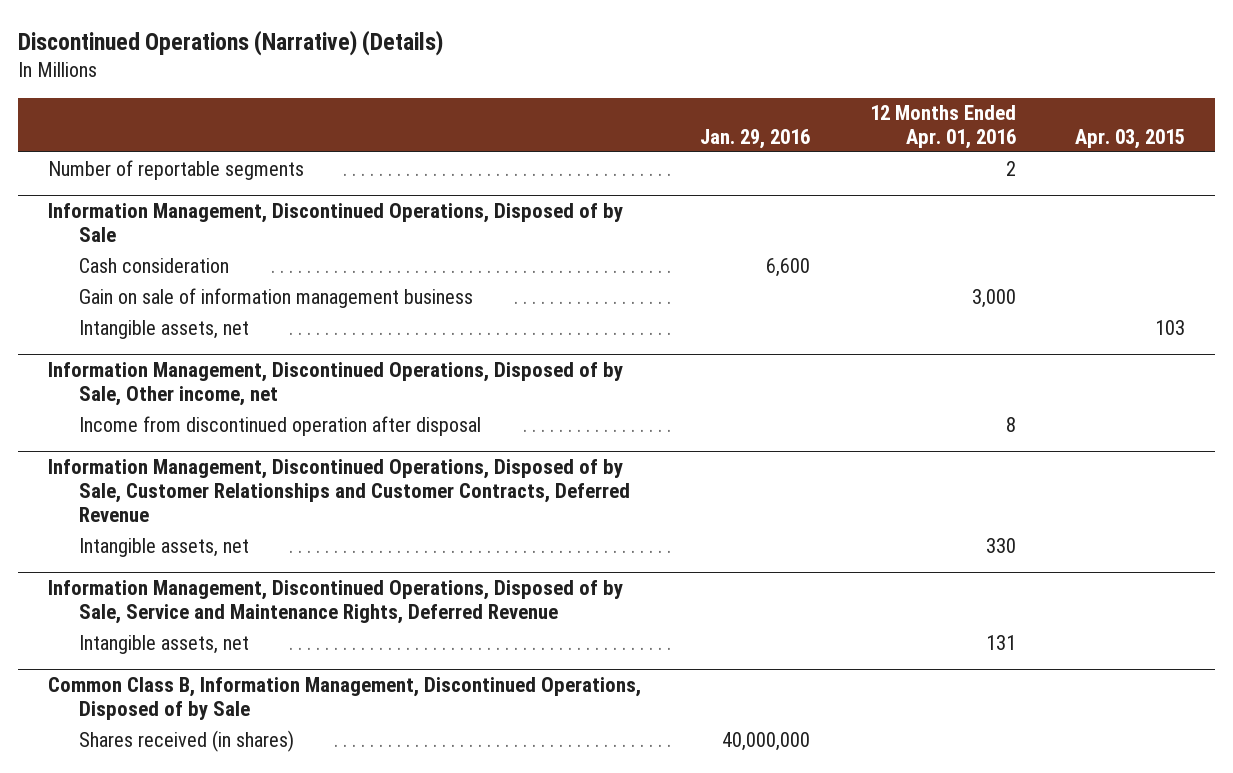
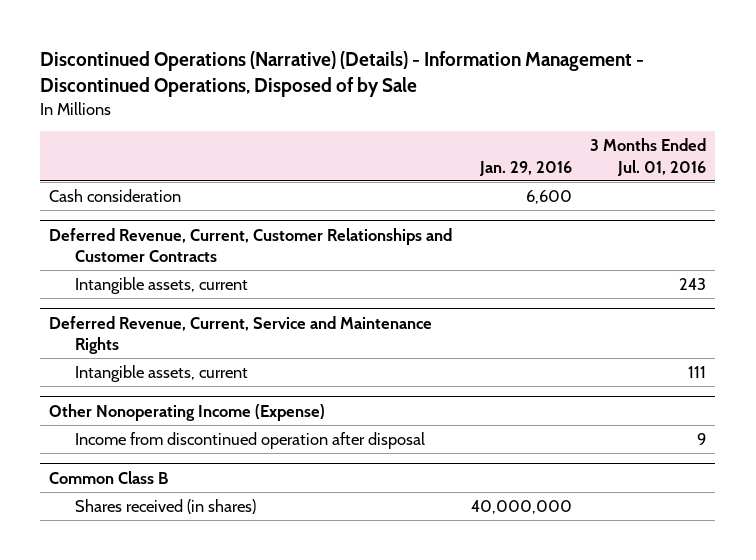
- Discontinued Operations (Narrative) (Details)
+ Discontinued Operations (Narrative) (Details) - Information Management - Discontinued Operations, Disposed of by Sale
- | Jan. 29, 2016 | 12 Months Ended Apr. 01, 2016 | Apr. 03, 2015
+ | Jan. 29, 2016 | 3 Months Ended Jul. 01, 2016
- Number of reportable segments | | 2 |
- Information Management, Discontinued Operations, Disposed of by Sale
- Cash consideration | 6,600 | |
- Gain on sale of information management business | | 3,000 |
- Intangible assets, net | | | 103
- Information Management, Discontinued Operations, Disposed of by Sale, Other income, net
- Income from discontinued operation after disposal | | 8 |
- Information Management, Discontinued Operations, Disposed of by Sale, Customer Relationships and Customer Contracts, Deferred Revenue
- Intangible assets, net | | 330 |
- Information Management, Discontinued Operations, Disposed of by Sale, Service and Maintenance Rights, Deferred Revenue
- Intangible assets, net | | 131 |
- Common Class B, Information Management, Discontinued Operations, Disposed of by Sale
+ Cash consideration | 6,600 |
+ Deferred Revenue, Current, Customer Relationships and Customer Contracts
+ Intangible assets, current | | 243
+ Deferred Revenue, Current, Service and Maintenance Rights
+ Intangible assets, current | | 111
+ Other Nonoperating Income (Expense)
+ Income from discontinued operation after disposal | | 9
+ Common Class B

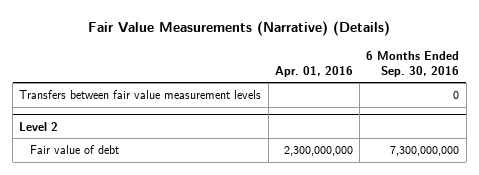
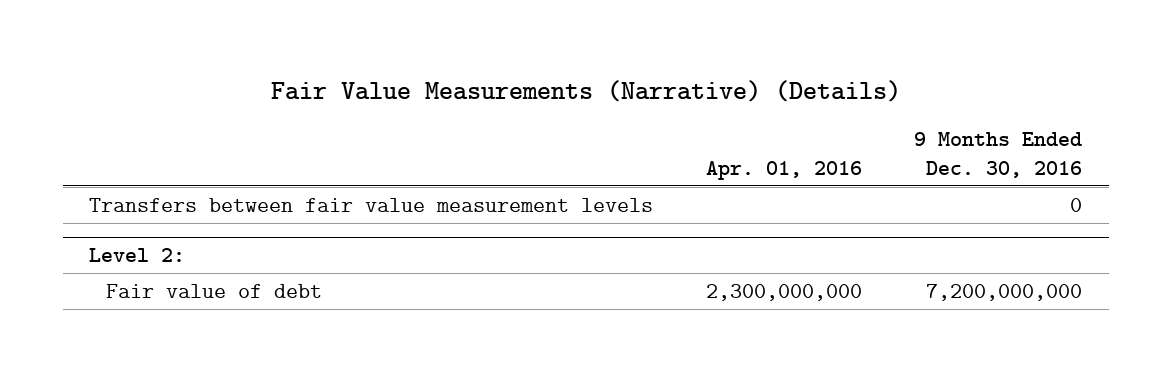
- | Apr. 01, 2016 | 6 Months Ended Sep. 30, 2016
+ | Apr. 01, 2016 | 9 Months Ended Dec. 30, 2016
- Level 2
+ Level 2:

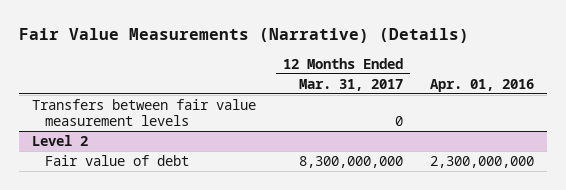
- | Apr. 01, 2016 | 9 Months Ended Dec. 30, 2016
+ | 12 Months Ended Mar. 31, 2017 | Apr. 01, 2016
- Level 2:
+ Level 2

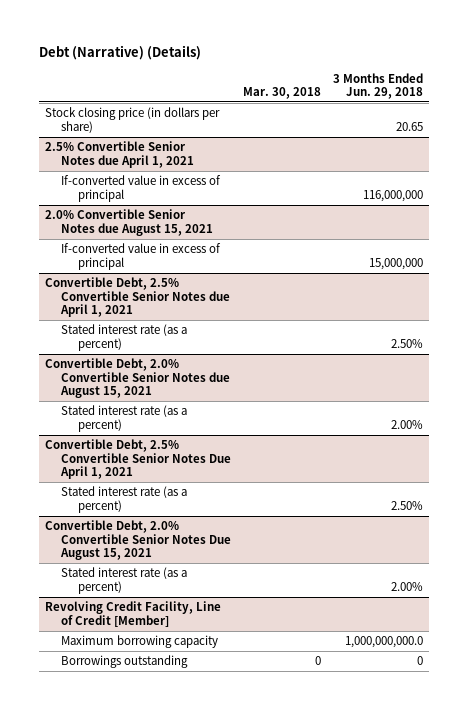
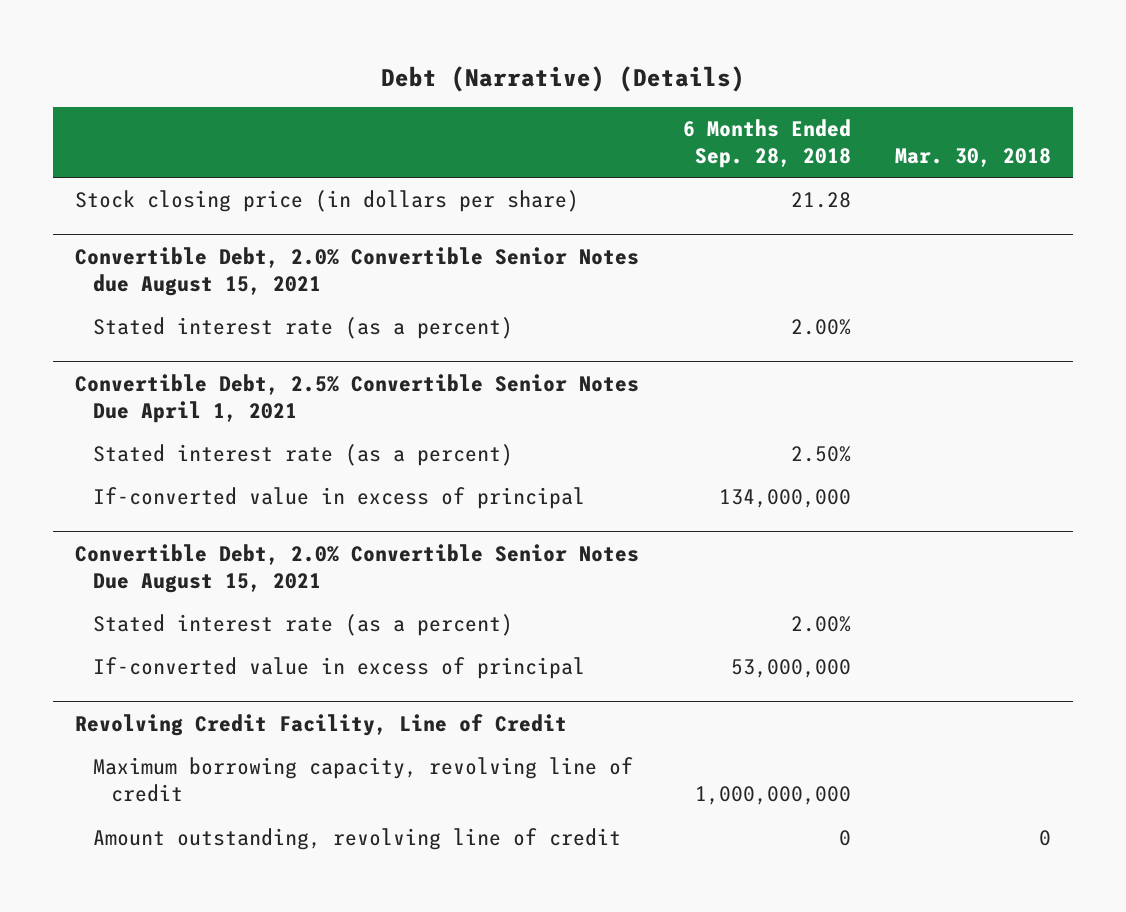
- | Mar. 30, 2018 | 3 Months Ended Jun. 29, 2018
+ | 6 Months Ended Sep. 28, 2018 | Mar. 30, 2018
- 2.5% Convertible Senior Notes due April 1, 2021
- If-converted value in excess of principal | | 116,000,000
- 2.0% Convertible Senior Notes due August 15, 2021
- If-converted value in excess of principal | | 15,000,000
- Convertible Debt, 2.5% Convertible Senior Notes due April 1, 2021
- Stated interest rate (as a percent) | | 2.50%
@ Convertible Debt, 2.5% Convertible Senior Notes Due April 1, 2021
+ If-converted value in excess of principal | 134,000,000 |
- Revolving Credit Facility, Line of Credit [Member]
- Maximum borrowing capacity | | 1,000,000,000.0
- Borrowings outstanding | 0 | 0
@ Convertible Debt, 2.0% Convertible Senior Notes Due August 15, 2021
+ If-converted value in excess of principal | 53,000,000 |
+ Revolving Credit Facility, Line of Credit
+ Maximum borrowing capacity, revolving line of credit | 1,000,000,000 |
+ Amount outstanding, revolving line of credit | 0 | 0

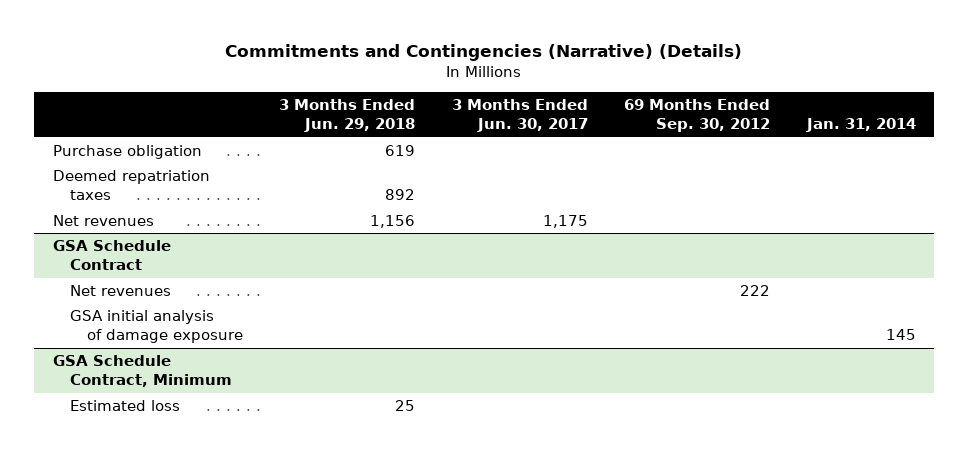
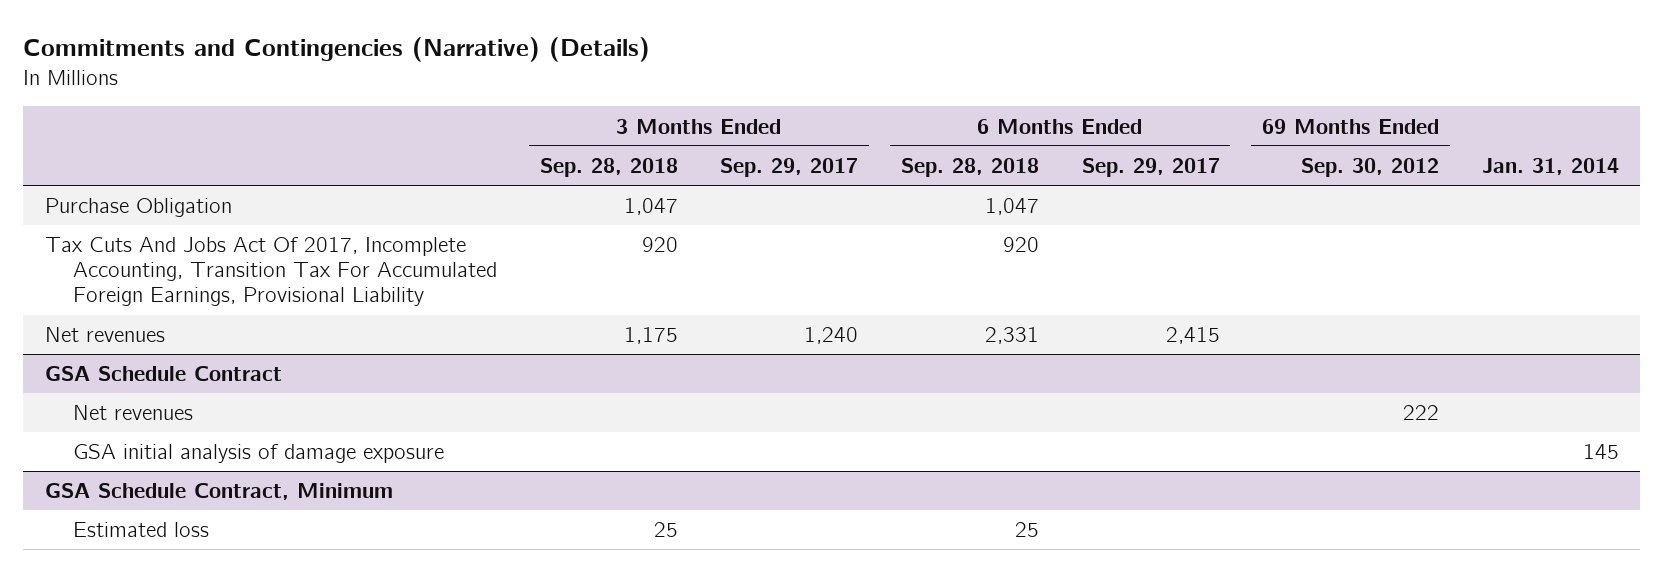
- | 3 Months Ended Jun. 29, 2018 | 3 Months Ended Jun. 30, 2017 | 69 Months Ended Sep. 30, 2012 | Jan. 31, 2014
+ | 3 Months Ended Sep. 28, 2018 | 3 Months Ended Sep. 29, 2017 | 6 Months Ended Sep. 28, 2018 | 6 Months Ended Sep. 29, 2017 | 69 Months Ended Sep. 30, 2012 | Jan. 31, 2014
- Purchase obligation | 619 | | |
- Deemed repatriation taxes | 892 | | |
+ Purchase Obligation | 1,047 | | 1,047 | | |
+ Tax Cuts And Jobs Act Of 2017, Incomplete Accounting, Transition Tax For Accumulated Foreign Earnings, Provisional Liability | 920 | | 920 | | |

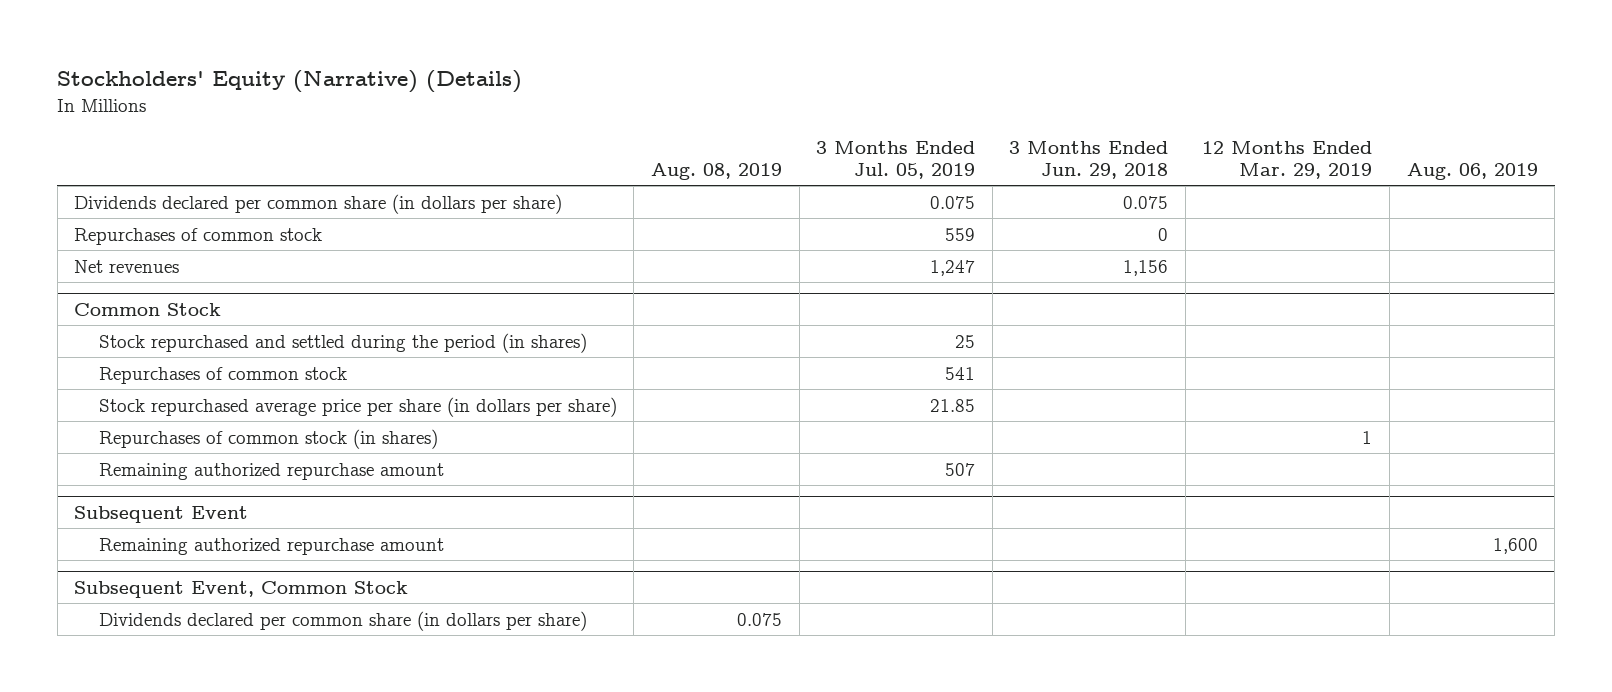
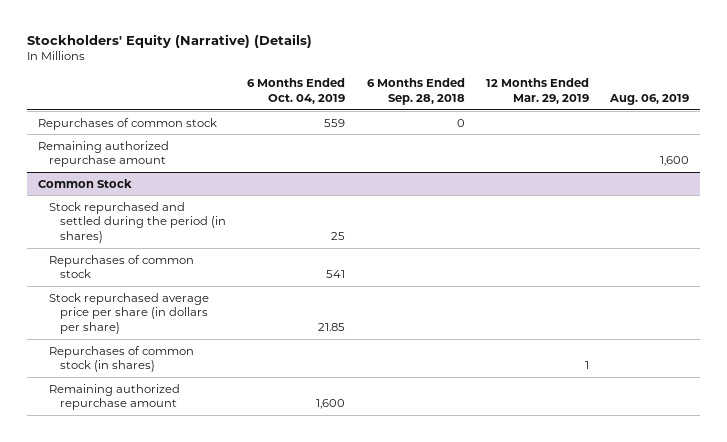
- | Aug. 08, 2019 | 3 Months Ended Jul. 05, 2019 | 3 Months Ended Jun. 29, 2018 | 12 Months Ended Mar. 29, 2019 | Aug. 06, 2019
+ | 6 Months Ended Oct. 04, 2019 | 6 Months Ended Sep. 28, 2018 | 12 Months Ended Mar. 29, 2019 | Aug. 06, 2019
- Dividends declared per common share (in dollars per share) | | 0.075 | 0.075 | |
- Net revenues | | 1,247 | 1,156 | |
+ Remaining authorized repurchase amount | | | | 1,600
- Subsequent Event
- Remaining authorized repurchase amount | | | | | 1,600
- Subsequent Event, Common Stock
- Dividends declared per common share (in dollars per share) | 0.075 | | | |

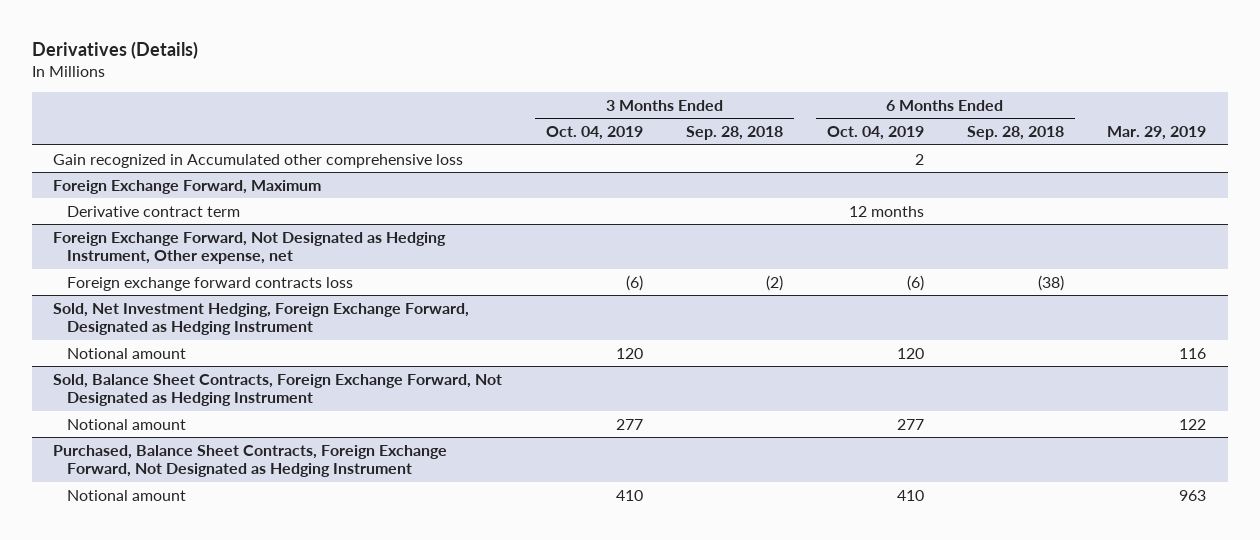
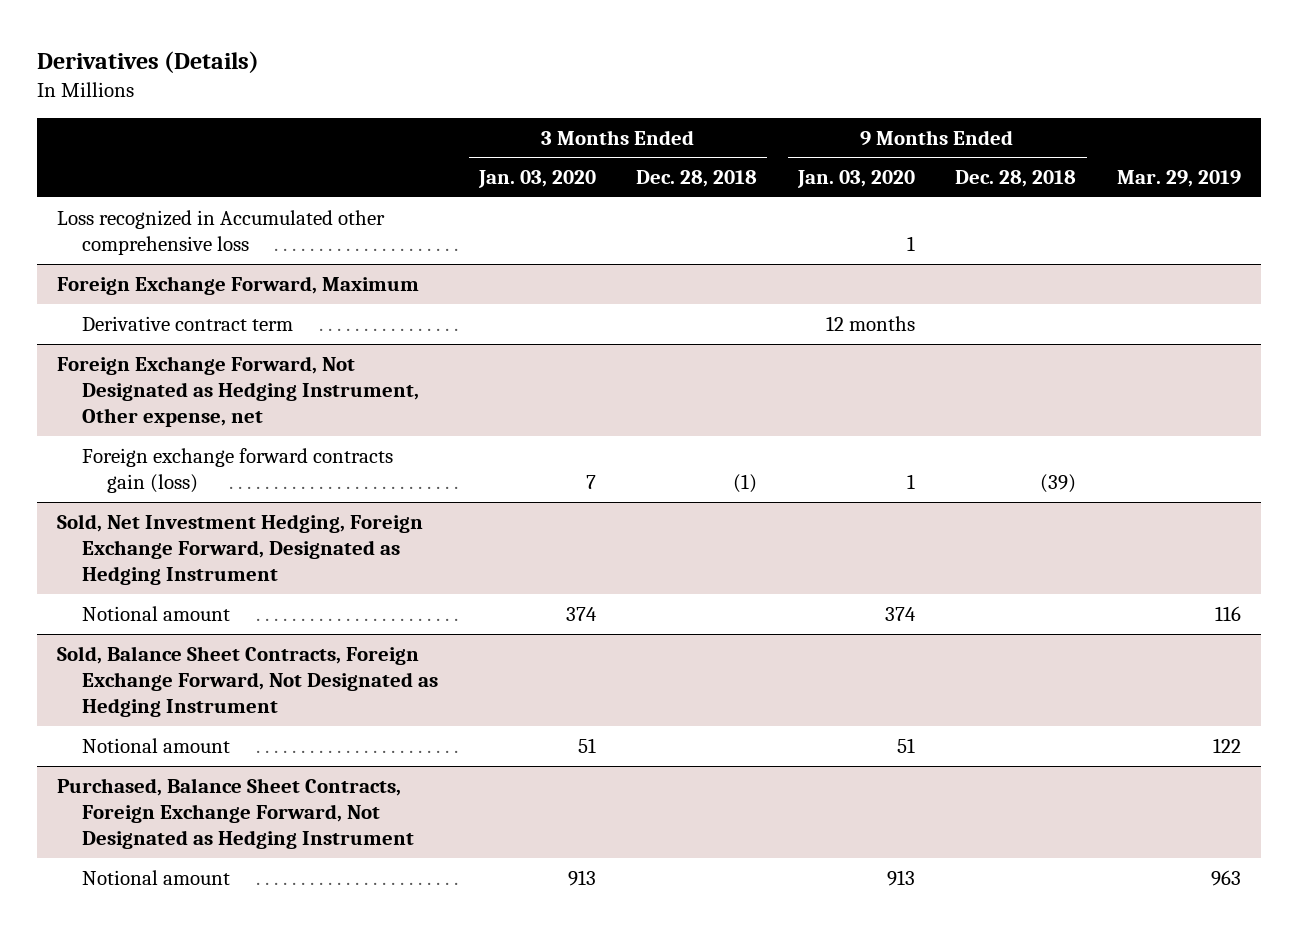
- | 3 Months Ended Oct. 04, 2019 | 3 Months Ended Sep. 28, 2018 | 6 Months Ended Oct. 04, 2019 | 6 Months Ended Sep. 28, 2018 | Mar. 29, 2019
+ | 3 Months Ended Jan. 03, 2020 | 3 Months Ended Dec. 28, 2018 | 9 Months Ended Jan. 03, 2020 | 9 Months Ended Dec. 28, 2018 | Mar. 29, 2019
- Gain recognized in Accumulated other comprehensive loss | | | 2 | |
+ Loss recognized in Accumulated other comprehensive loss | | | 1 | |
@ Foreign Exchange Forward, Not Designated as Hedging Instrument, Other expense, net
- Foreign exchange forward contracts loss | (6) | (2) | (6) | (38) |
+ Foreign exchange forward contracts gain (loss) | 7 | (1) | 1 | (39) |

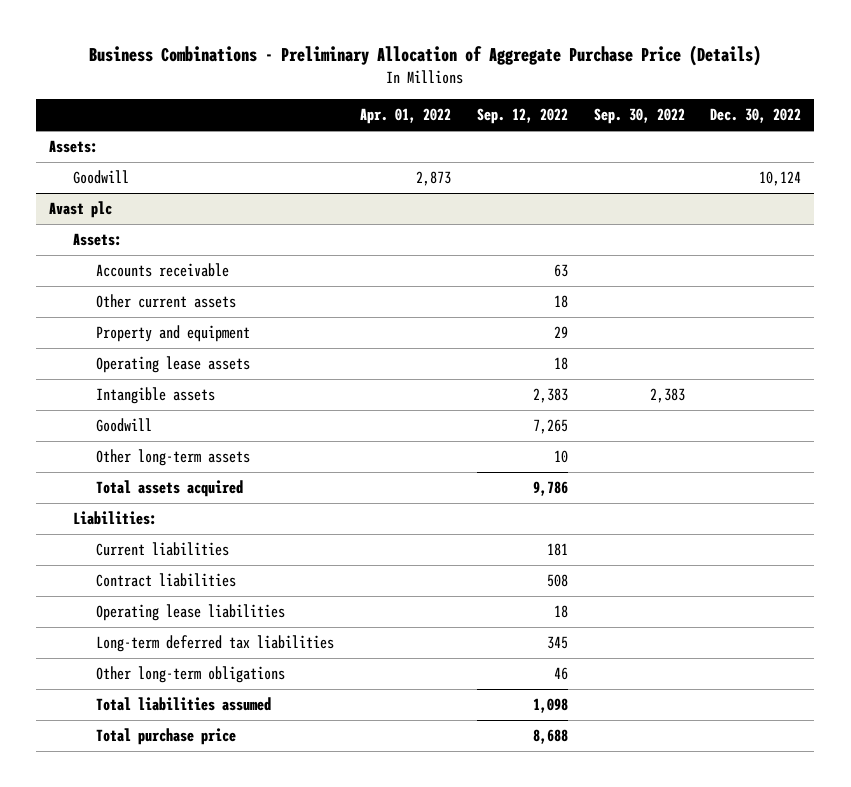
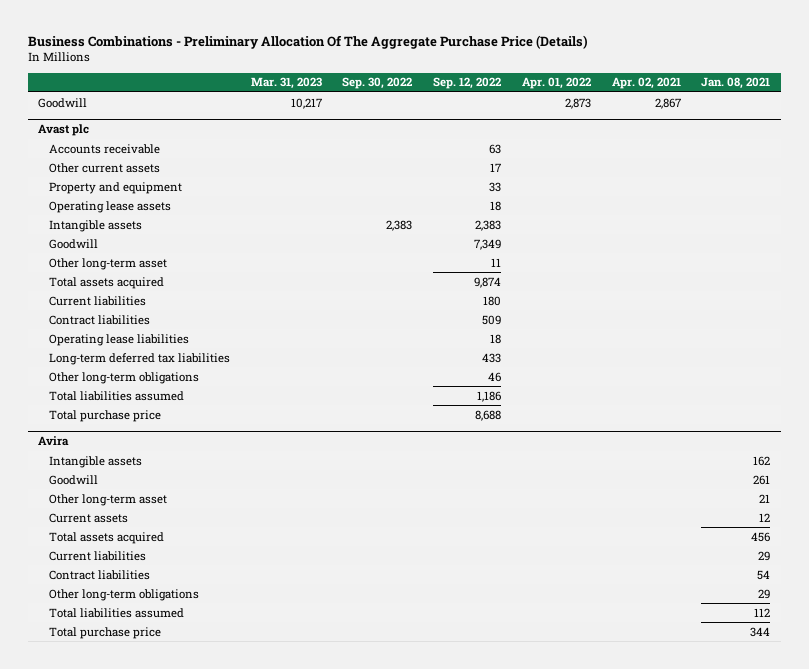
- Business Combinations - Preliminary Allocation of Aggregate Purchase Price (Details)
+ Business Combinations - Preliminary Allocation Of The Aggregate Purchase Price (Details)
- | Apr. 01, 2022 | Sep. 12, 2022 | Sep. 30, 2022 | Dec. 30, 2022
+ | Mar. 31, 2023 | Sep. 30, 2022 | Sep. 12, 2022 | Apr. 01, 2022 | Apr. 02, 2021 | Jan. 08, 2021
- Assets:
@ Avast plc
- Assets:
- Other current assets | | 18 | |
- Property and equipment | | 29 | |
+ Other current assets | | | 17 | | |
+ Property and equipment | | | 33 | | |
- Goodwill | | 7,265 | |
- Other long-term assets | | 10 | |
- Total assets acquired | | 9,786 | |
- Liabilities:
- Current liabilities | | 181 | |
- Contract liabilities | | 508 | |
+ Goodwill | | | 7,349 | | |
+ Other long-term asset | | | 11 | | |
+ Total assets acquired | | | 9,874 | | |
+ Current liabilities | | | 180 | | |
+ Contract liabilities | | | 509 | | |
- Long-term deferred tax liabilities | | 345 | |
+ Long-term deferred tax liabilities | | | 433 | | |
- Total liabilities assumed | | 1,098 | |
+ Total liabilities assumed | | | 1,186 | | |
+ Avira
+ Intangible assets | | | | | | 162
+ Goodwill | | | | | | 261
+ Other long-term asset | | | | | | 21
+ Current assets | | | | | | 12
+ Total assets acquired | | | | | | 456
+ Current liabilities | | | | | | 29
+ Contract liabilities | | | | | | 54
+ Other long-term obligations | | | | | | 29
+ Total liabilities assumed | | | | | | 112
+ Total purchase price | | | | | | 344

